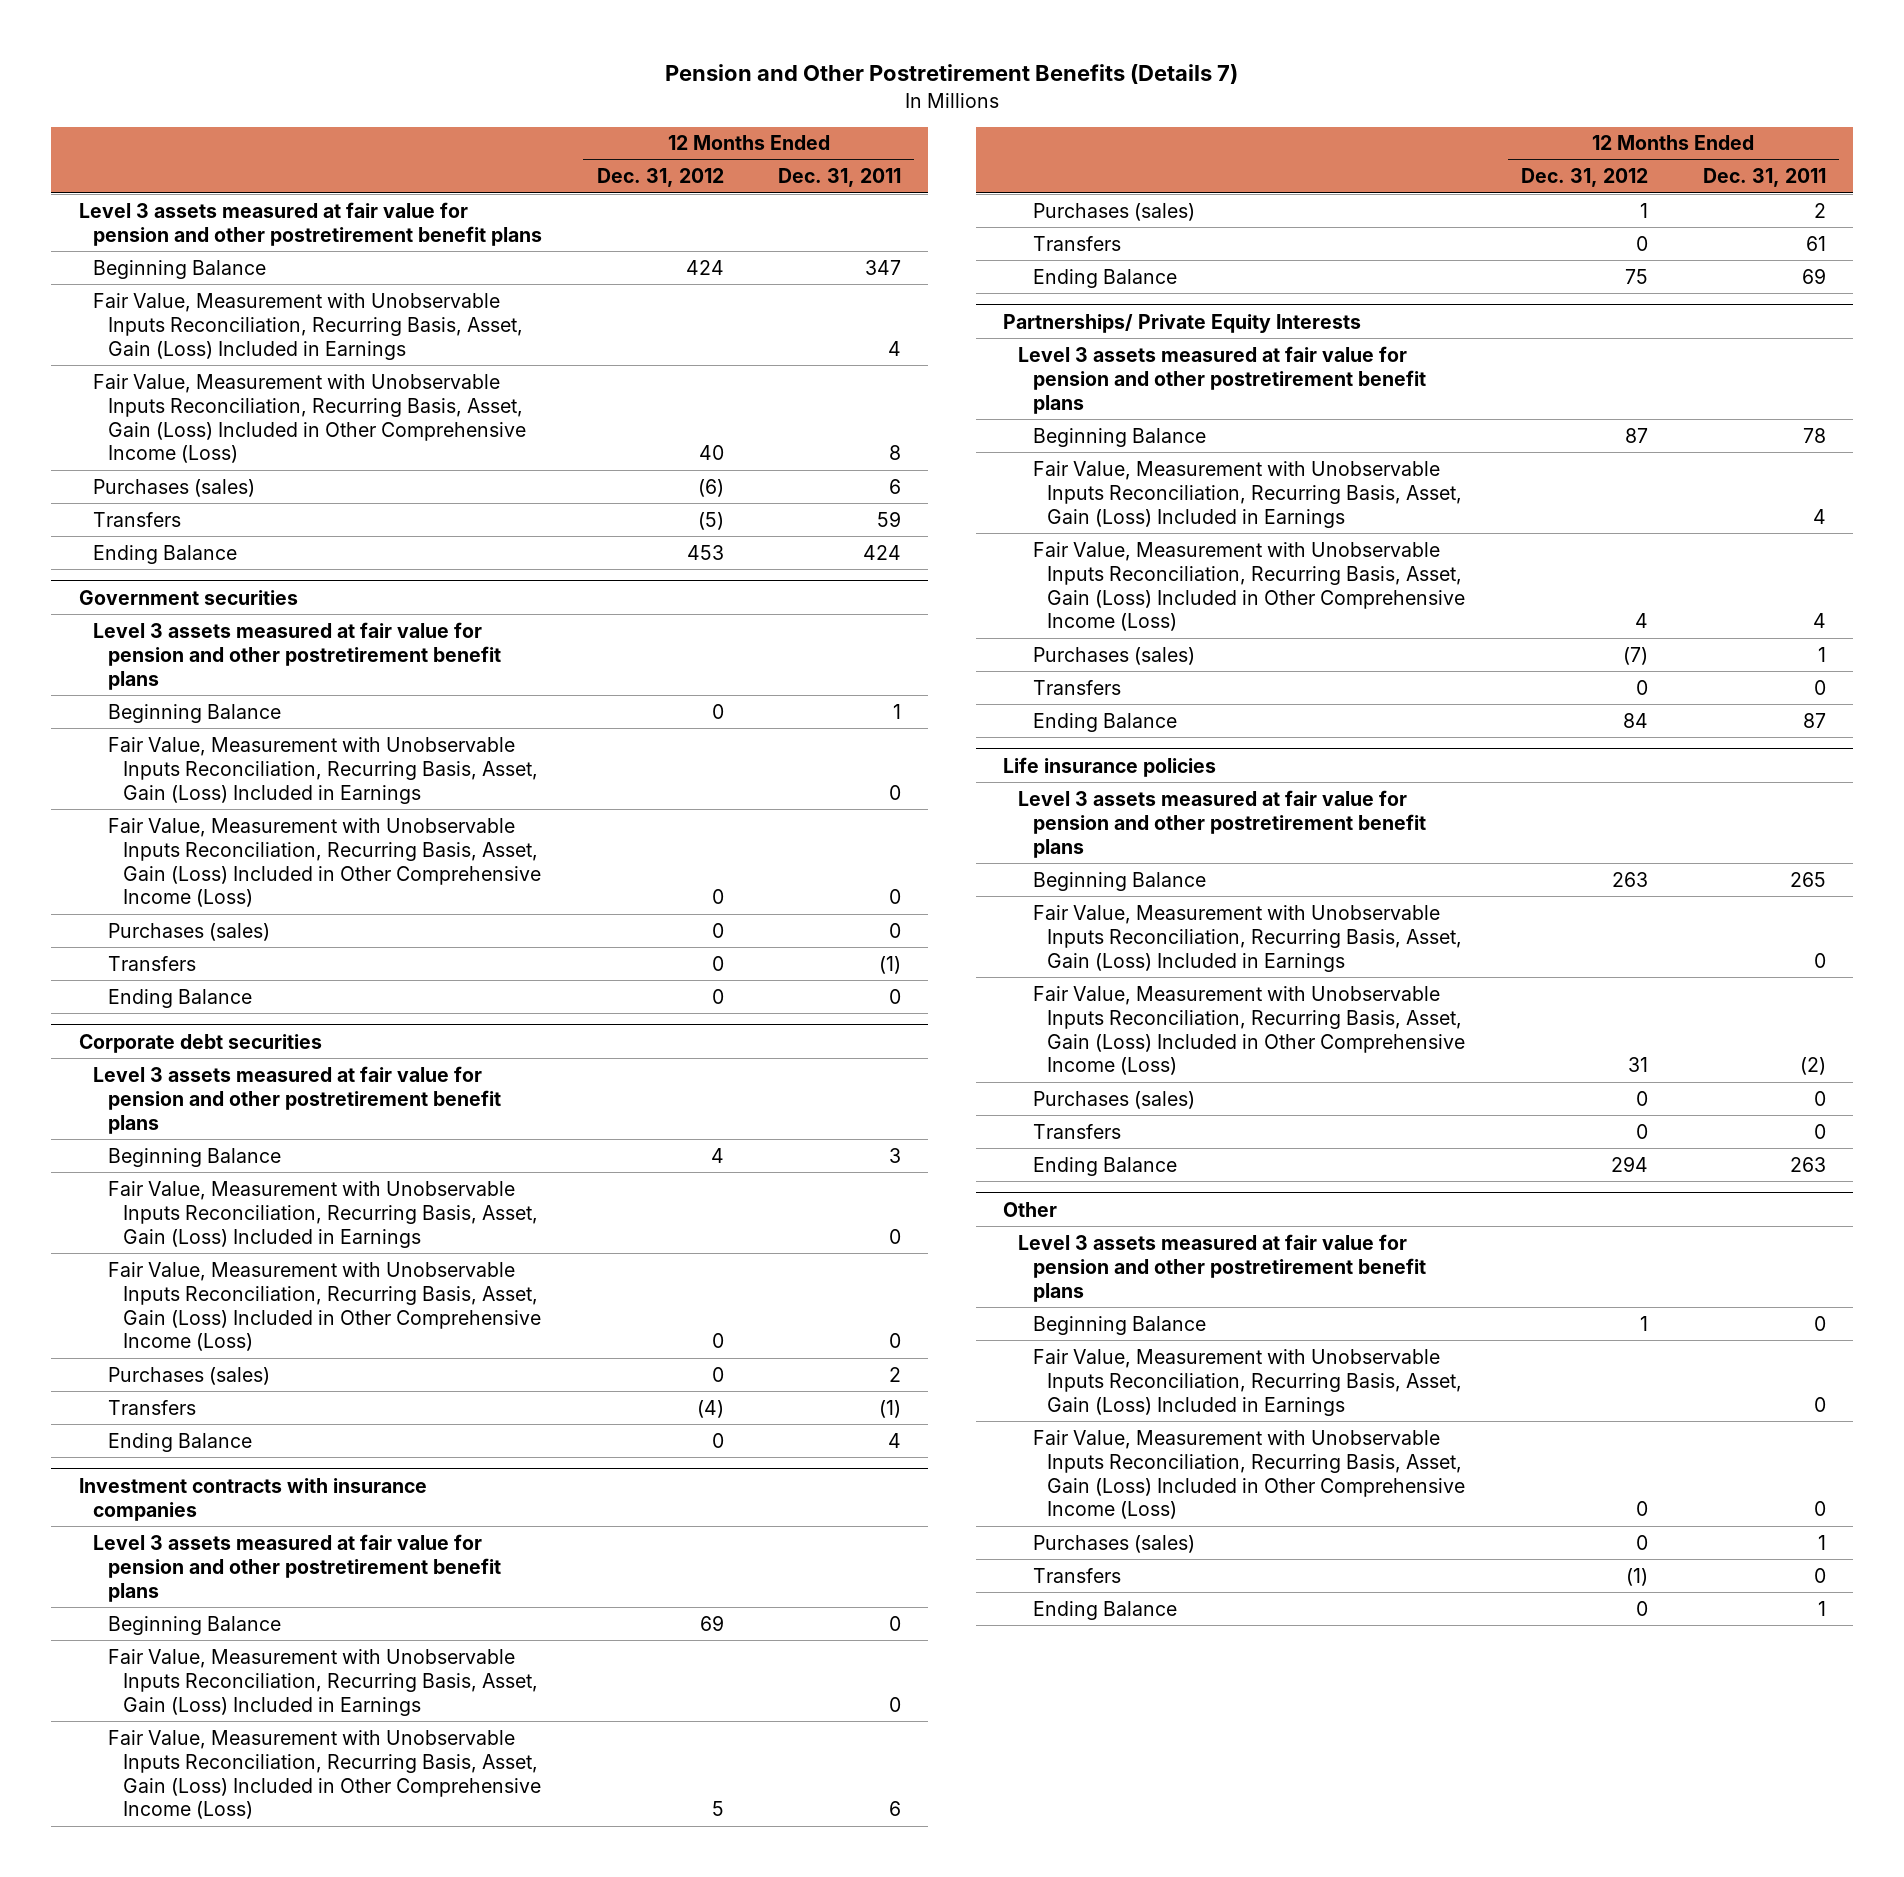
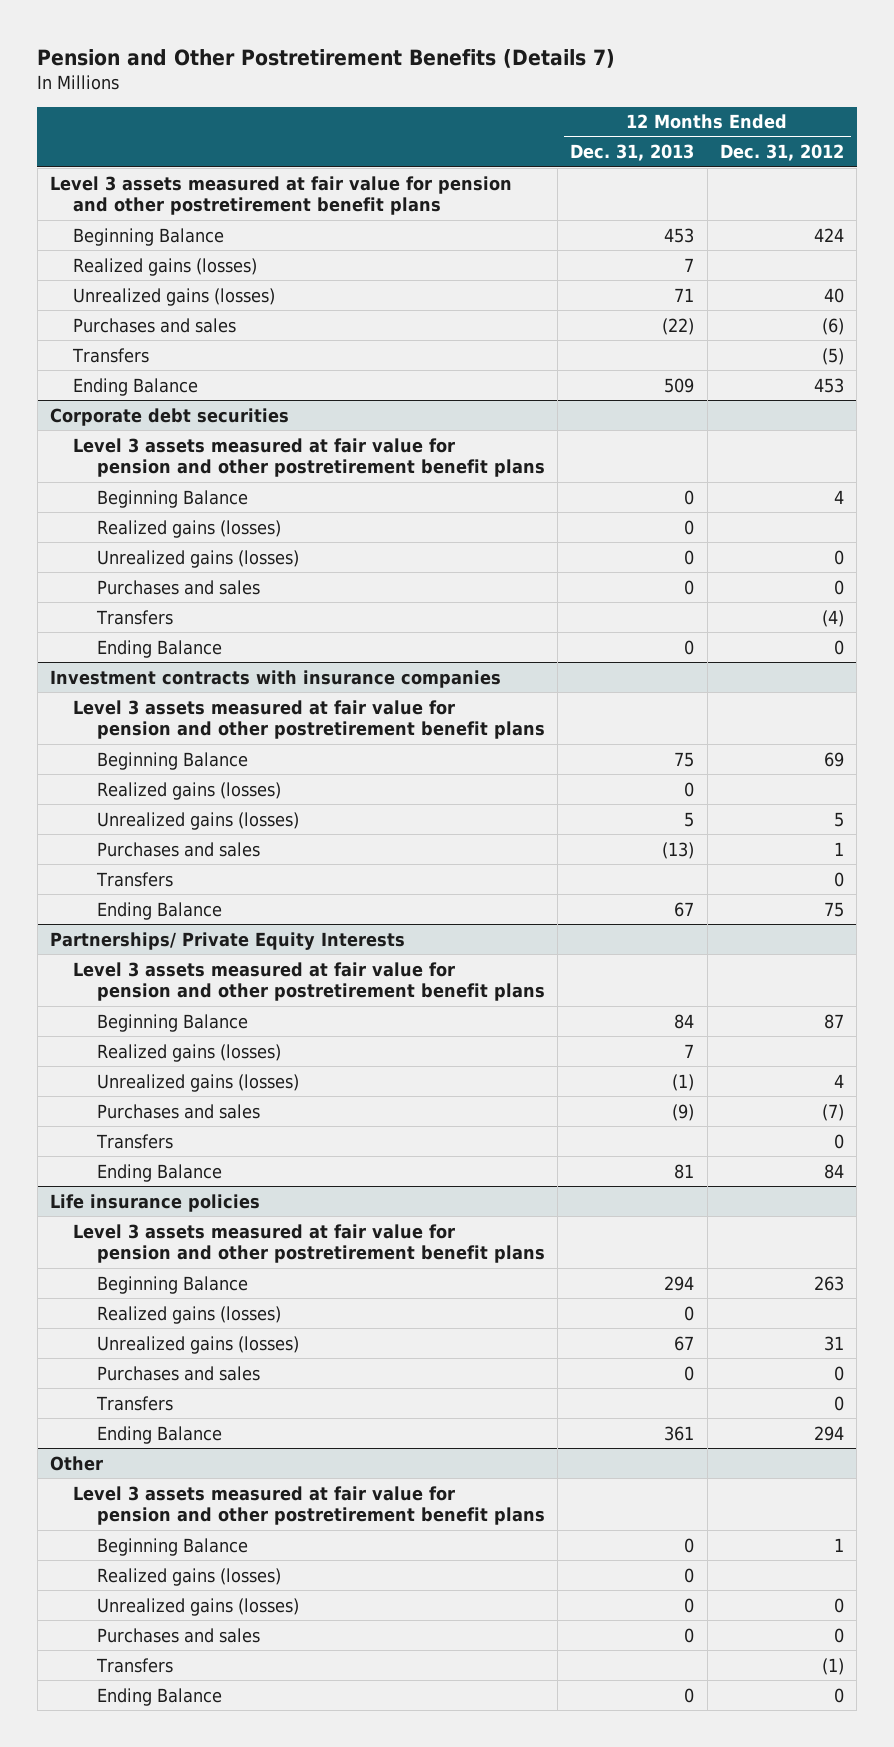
- | 12 Months Ended Dec. 31, 2012 | 12 Months Ended Dec. 31, 2011
+ | 12 Months Ended Dec. 31, 2013 | 12 Months Ended Dec. 31, 2012
- Fair Value, Measurement with Unobservable Inputs Reconciliation, Recurring Basis, Asset, Gain (Loss) Included in Earnings | | 4
- Fair Value, Measurement with Unobservable Inputs Reconciliation, Recurring Basis, Asset, Gain (Loss) Included in Other Comprehensive Income (Loss) | 40 | 8
- Purchases (sales) | (6) | 6
+ Realized gains (losses) | 7 |
+ Unrealized gains (losses) | 71 | 40
+ Purchases and sales | (22) | (6)
- Government securities
- Level 3 assets measured at fair value for pension and other postretirement benefit plans
- Beginning Balance | 0 | 1
- Fair Value, Measurement with Unobservable Inputs Reconciliation, Recurring Basis, Asset, Gain (Loss) Included in Earnings | | 0
- Fair Value, Measurement with Unobservable Inputs Reconciliation, Recurring Basis, Asset, Gain (Loss) Included in Other Comprehensive Income (Loss) | 0 | 0
- Purchases (sales) | 0 | 0
- Transfers | 0 | (1)
- Ending Balance | 0 | 0
@ Corporate debt securities
- Fair Value, Measurement with Unobservable Inputs Reconciliation, Recurring Basis, Asset, Gain (Loss) Included in Earnings | | 0
- Fair Value, Measurement with Unobservable Inputs Reconciliation, Recurring Basis, Asset, Gain (Loss) Included in Other Comprehensive Income (Loss) | 0 | 0
- Purchases (sales) | 0 | 2
+ Realized gains (losses) | 0 |
+ Unrealized gains (losses) | 0 | 0
+ Purchases and sales | 0 | 0
@ Investment contracts with insurance companies
- Fair Value, Measurement with Unobservable Inputs Reconciliation, Recurring Basis, Asset, Gain (Loss) Included in Earnings | | 0
- Fair Value, Measurement with Unobservable Inputs Reconciliation, Recurring Basis, Asset, Gain (Loss) Included in Other Comprehensive Income (Loss) | 5 | 6
- Purchases (sales) | 1 | 2
+ Realized gains (losses) | 0 |
+ Unrealized gains (losses) | 5 | 5
+ Purchases and sales | (13) | 1
@ Partnerships/ Private Equity Interests
- Fair Value, Measurement with Unobservable Inputs Reconciliation, Recurring Basis, Asset, Gain (Loss) Included in Earnings | | 4
- Fair Value, Measurement with Unobservable Inputs Reconciliation, Recurring Basis, Asset, Gain (Loss) Included in Other Comprehensive Income (Loss) | 4 | 4
- Purchases (sales) | (7) | 1
+ Realized gains (losses) | 7 |
+ Unrealized gains (losses) | (1) | 4
+ Purchases and sales | (9) | (7)
@ Life insurance policies
- Fair Value, Measurement with Unobservable Inputs Reconciliation, Recurring Basis, Asset, Gain (Loss) Included in Earnings | | 0
- Fair Value, Measurement with Unobservable Inputs Reconciliation, Recurring Basis, Asset, Gain (Loss) Included in Other Comprehensive Income (Loss) | 31 | (2)
- Purchases (sales) | 0 | 0
+ Realized gains (losses) | 0 |
+ Unrealized gains (losses) | 67 | 31
+ Purchases and sales | 0 | 0
@ Other
- Fair Value, Measurement with Unobservable Inputs Reconciliation, Recurring Basis, Asset, Gain (Loss) Included in Earnings | | 0
- Fair Value, Measurement with Unobservable Inputs Reconciliation, Recurring Basis, Asset, Gain (Loss) Included in Other Comprehensive Income (Loss) | 0 | 0
- Purchases (sales) | 0 | 1
+ Realized gains (losses) | 0 |
+ Unrealized gains (losses) | 0 | 0
+ Purchases and sales | 0 | 0

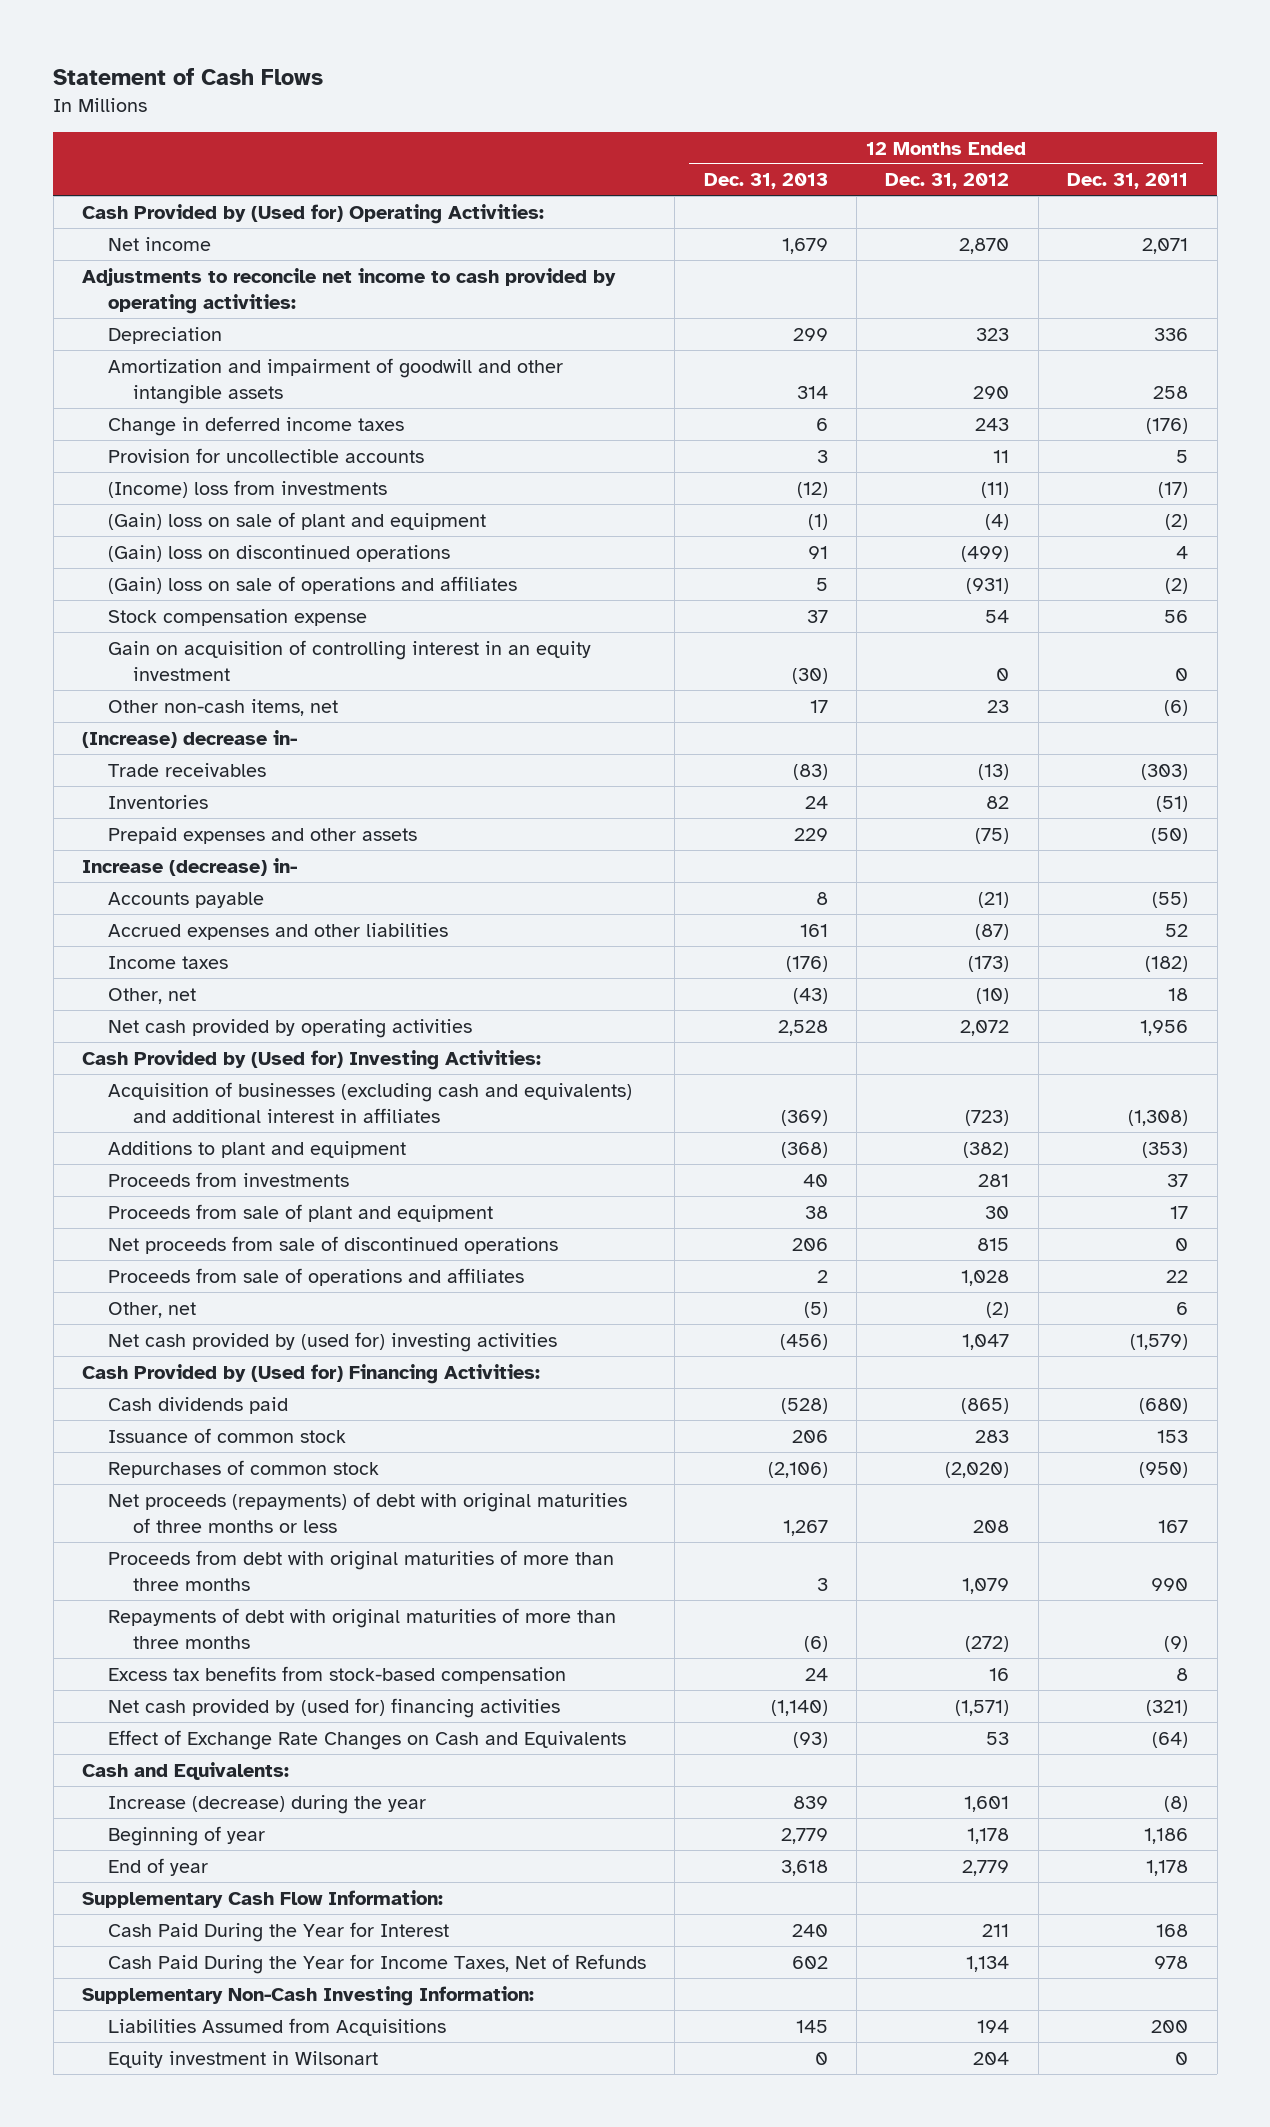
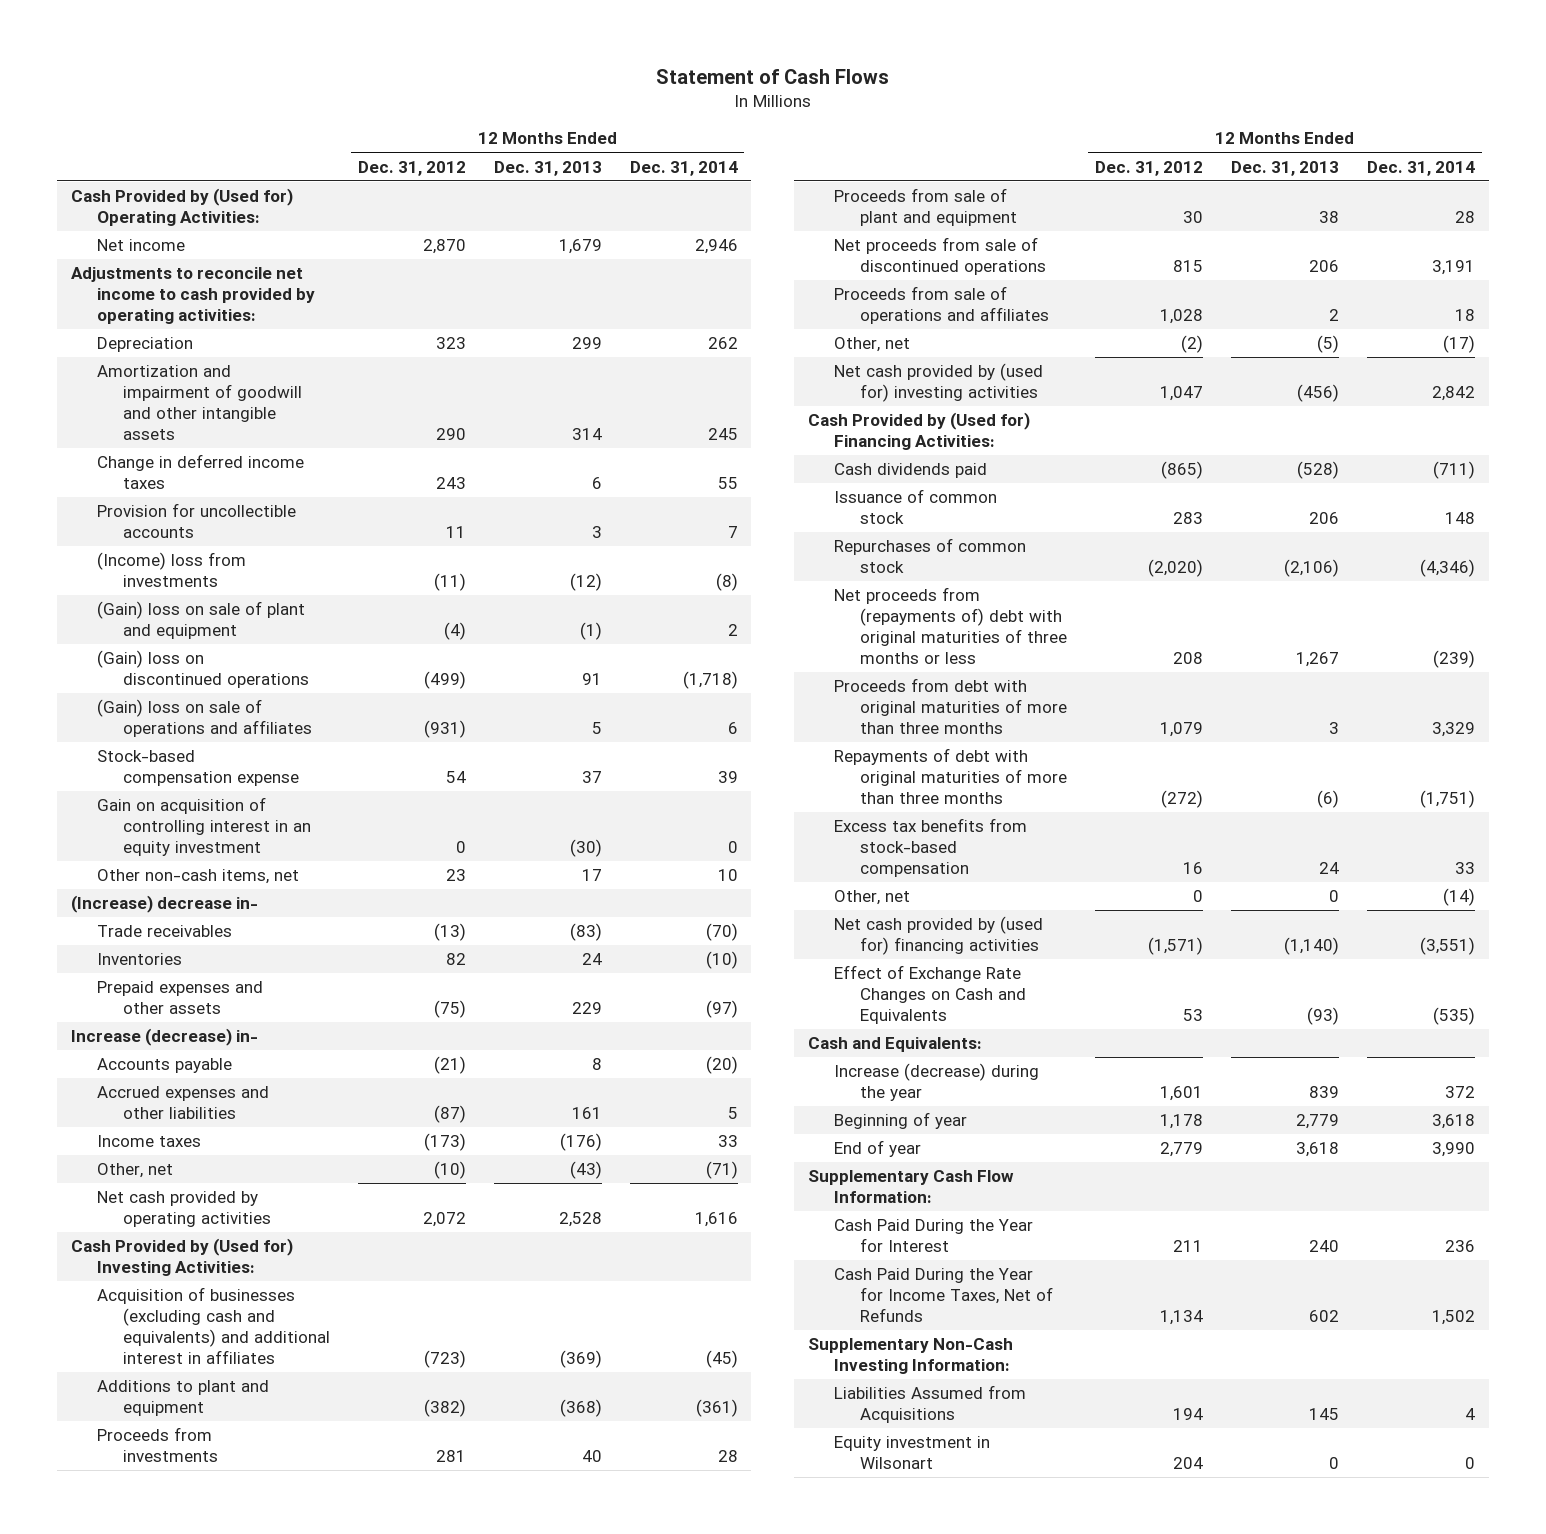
- | 12 Months Ended Dec. 31, 2013 | 12 Months Ended Dec. 31, 2012 | 12 Months Ended Dec. 31, 2011
+ | 12 Months Ended Dec. 31, 2012 | 12 Months Ended Dec. 31, 2013 | 12 Months Ended Dec. 31, 2014
- Stock compensation expense | 37 | 54 | 56
+ Stock-based compensation expense | 54 | 37 | 39
- Net proceeds (repayments) of debt with original maturities of three months or less | 1,267 | 208 | 167
+ Net proceeds from (repayments of) debt with original maturities of three months or less | 208 | 1,267 | (239)
+ Other, net | 0 | 0 | (14)

